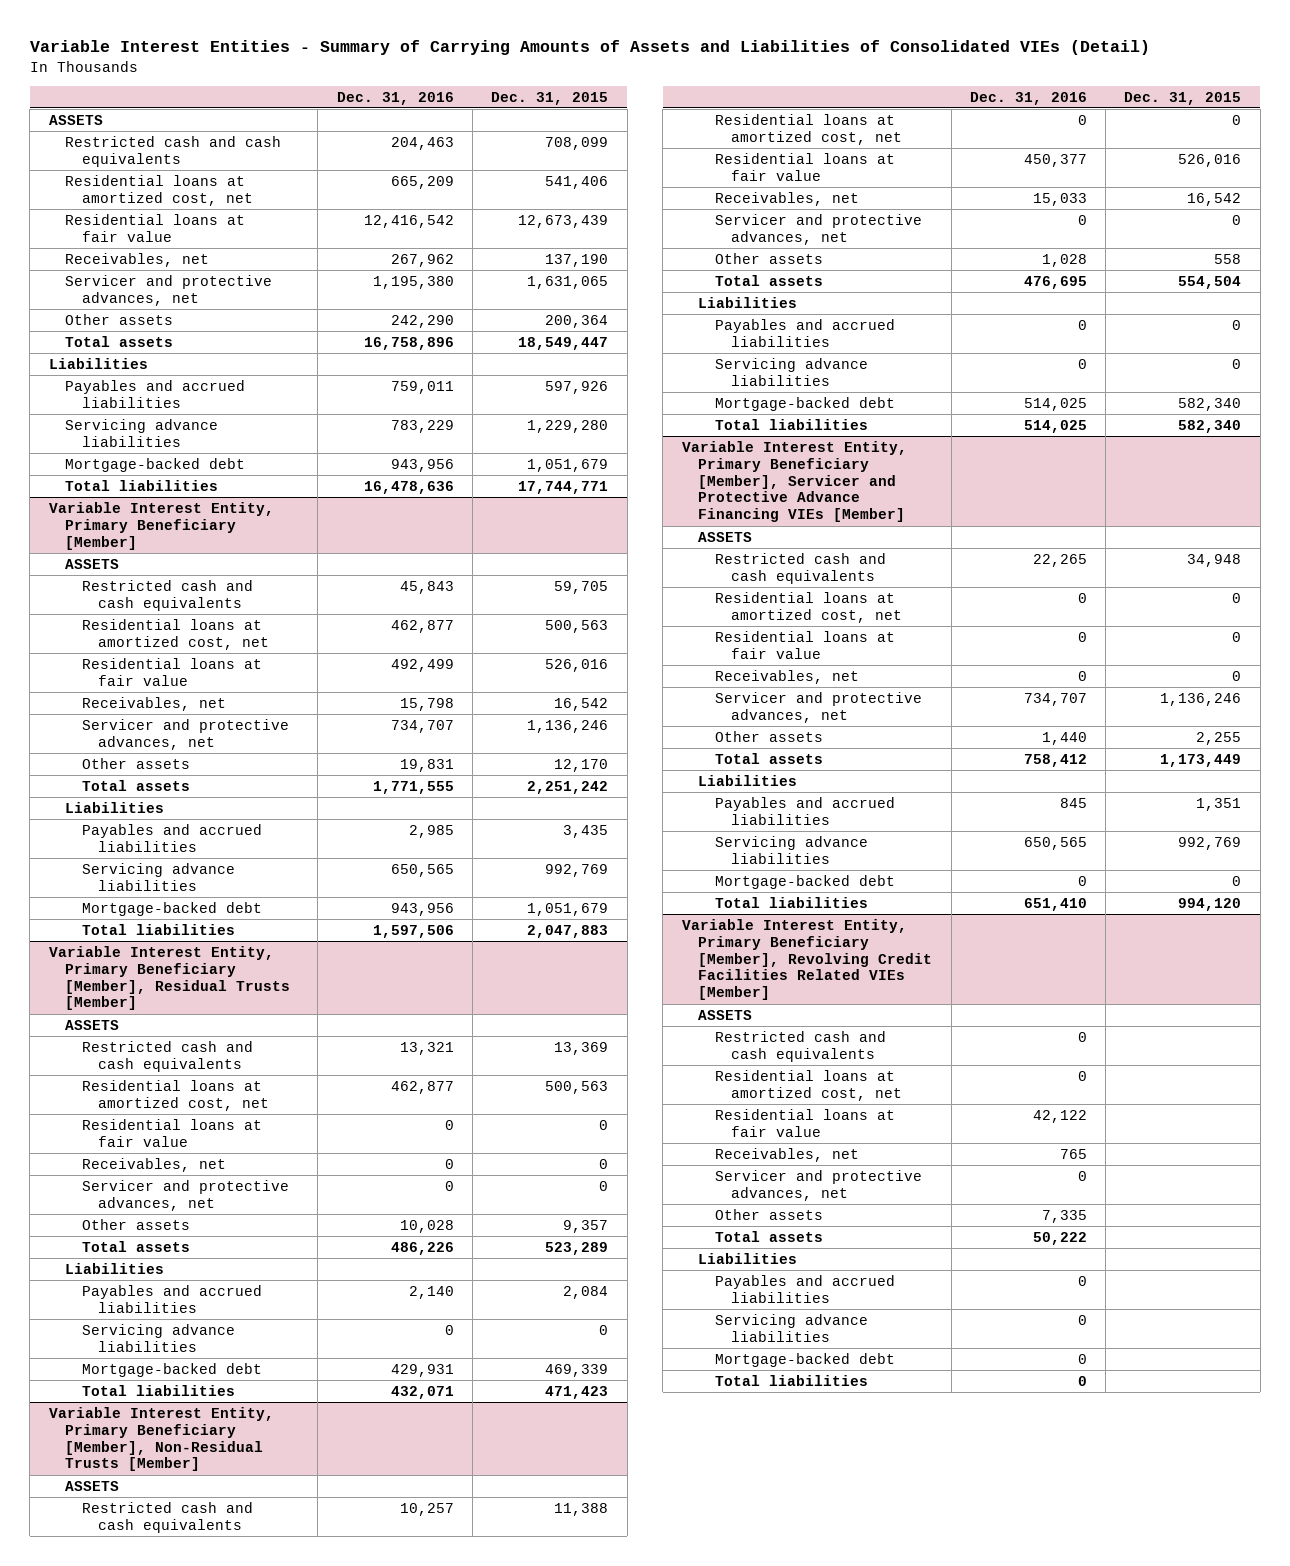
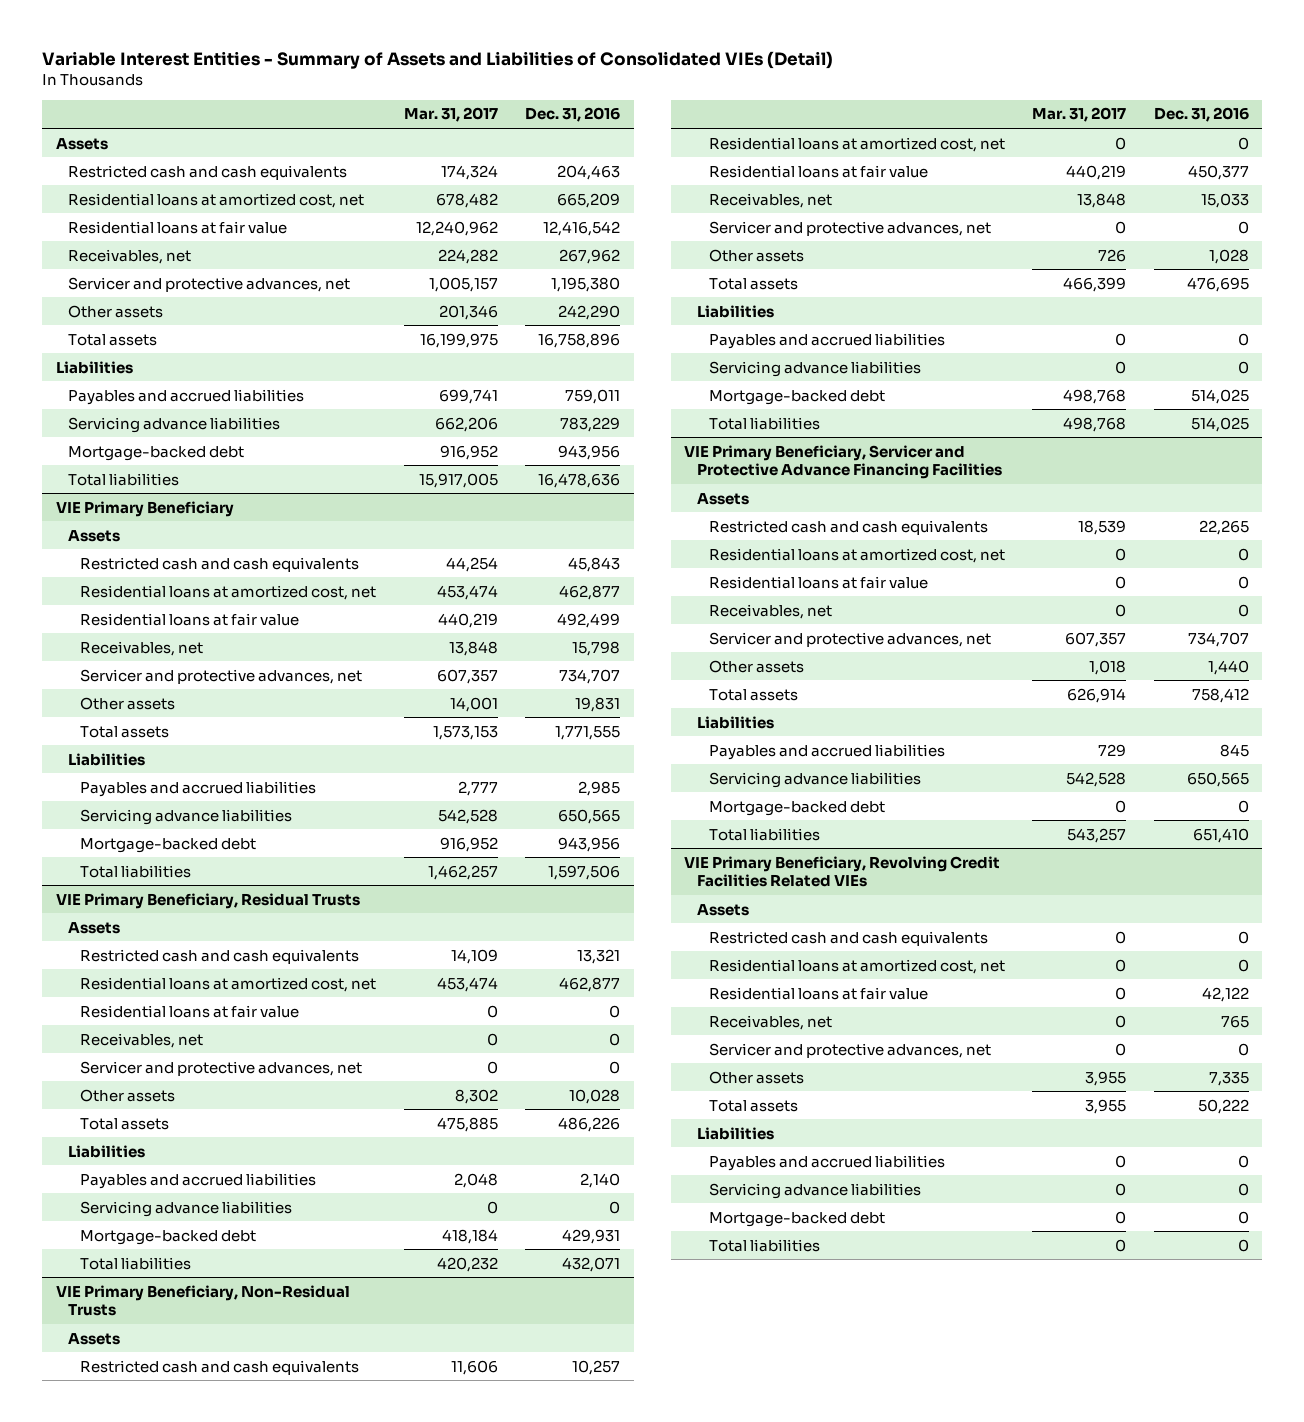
- Variable Interest Entities - Summary of Carrying Amounts of Assets and Liabilities of Consolidated VIEs (Detail)
+ Variable Interest Entities - Summary of Assets and Liabilities of Consolidated VIEs (Detail)
- | Dec. 31, 2016 | Dec. 31, 2015
+ | Mar. 31, 2017 | Dec. 31, 2016
- ASSETS
+ Assets
- Variable Interest Entity, Primary Beneficiary [Member]
- ASSETS
+ VIE Primary Beneficiary
+ Assets
- Variable Interest Entity, Primary Beneficiary [Member], Residual Trusts [Member]
- ASSETS
+ VIE Primary Beneficiary, Residual Trusts
+ Assets
- Variable Interest Entity, Primary Beneficiary [Member], Non-Residual Trusts [Member]
- ASSETS
+ VIE Primary Beneficiary, Non-Residual Trusts
+ Assets
- Variable Interest Entity, Primary Beneficiary [Member], Servicer and Protective Advance Financing VIEs [Member]
- ASSETS
+ VIE Primary Beneficiary, Servicer and Protective Advance Financing Facilities
+ Assets
- Variable Interest Entity, Primary Beneficiary [Member], Revolving Credit Facilities Related VIEs [Member]
- ASSETS
+ VIE Primary Beneficiary, Revolving Credit Facilities Related VIEs
+ Assets

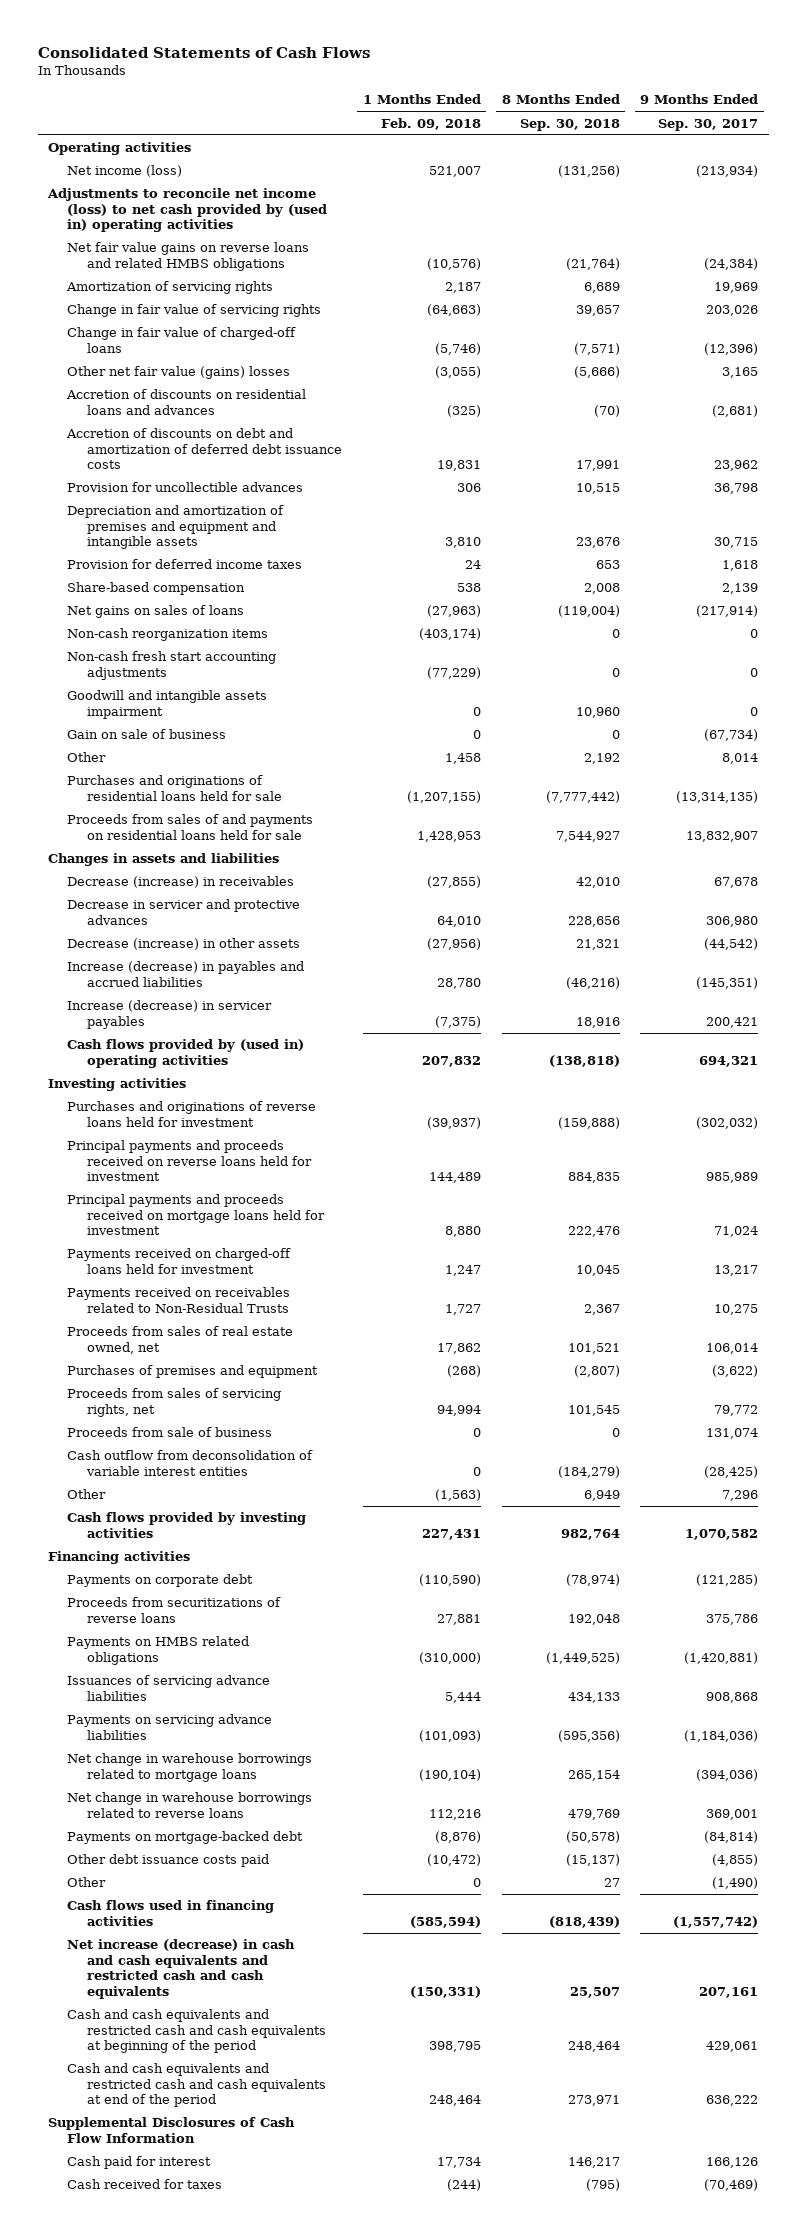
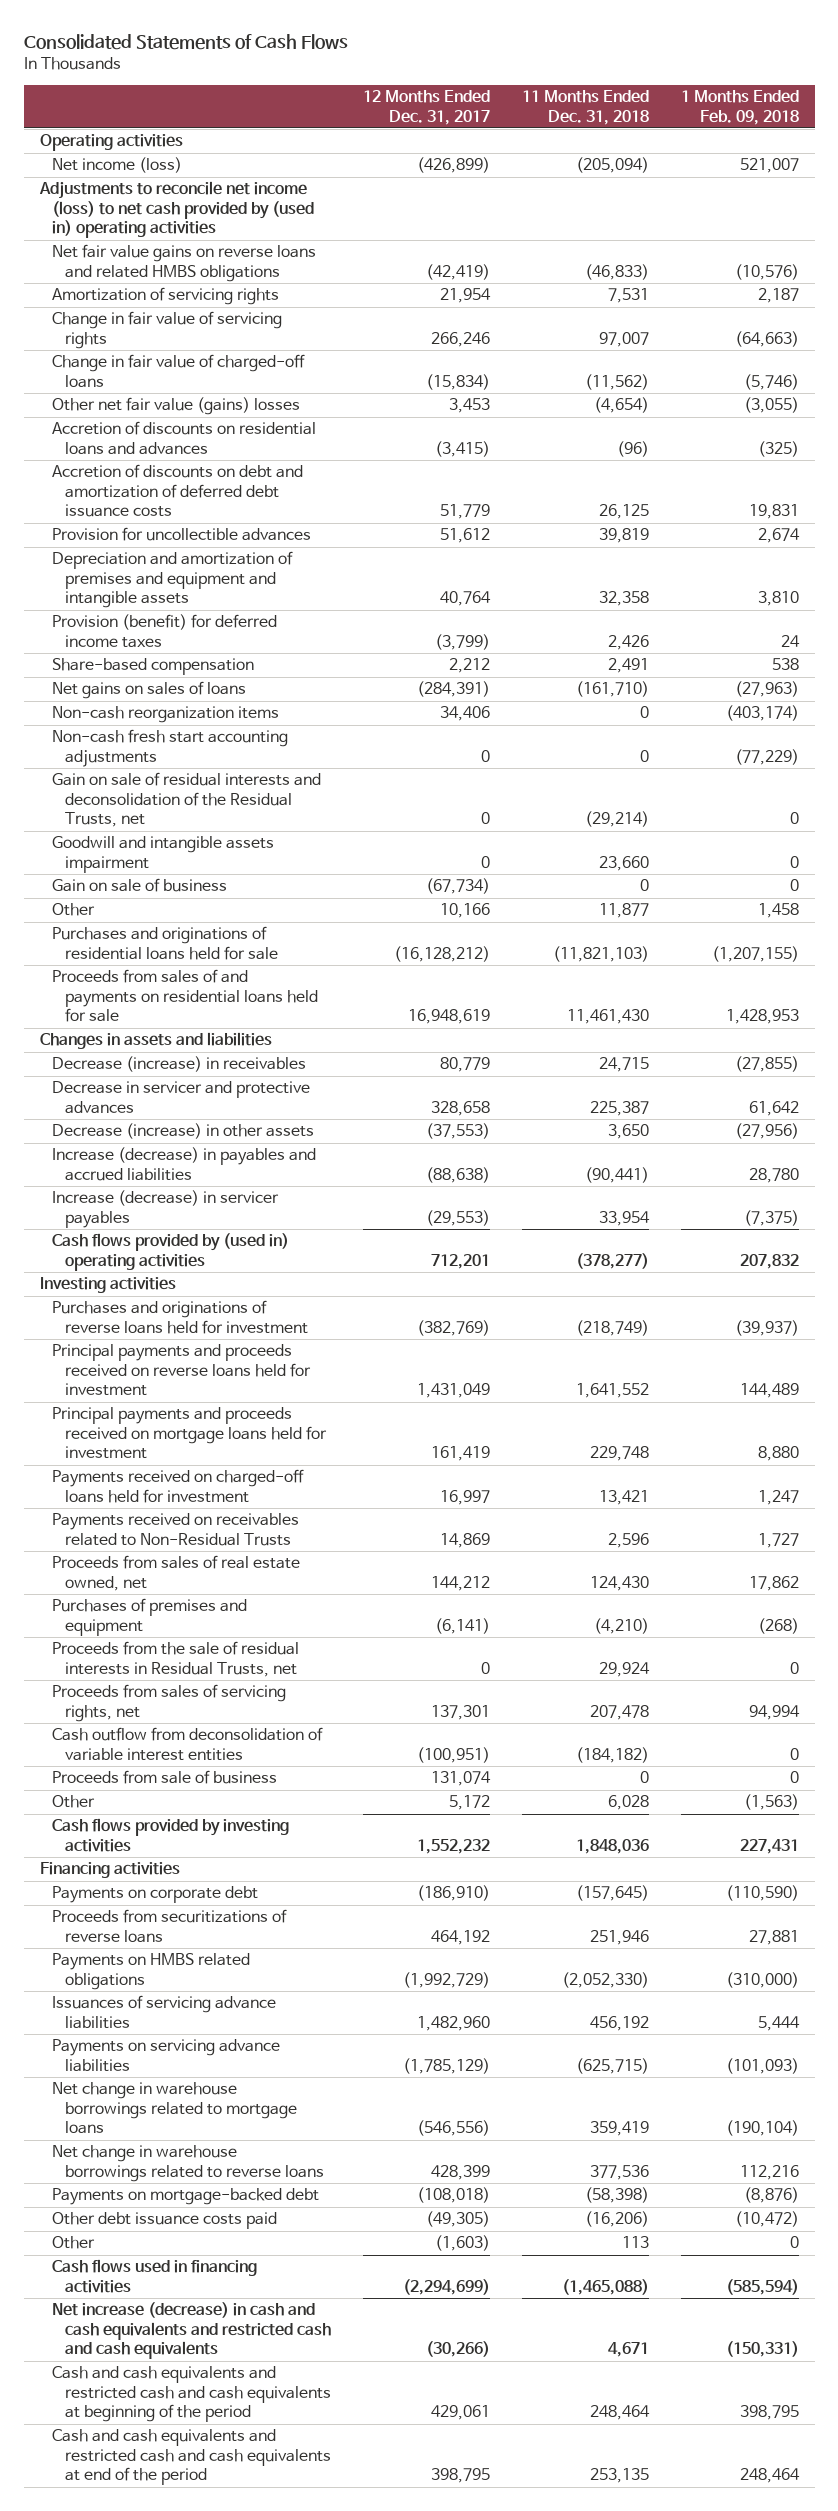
- | 1 Months Ended Feb. 09, 2018 | 8 Months Ended Sep. 30, 2018 | 9 Months Ended Sep. 30, 2017
+ | 12 Months Ended Dec. 31, 2017 | 11 Months Ended Dec. 31, 2018 | 1 Months Ended Feb. 09, 2018
- Provision for uncollectible advances | 306 | 10,515 | 36,798
+ Provision for uncollectible advances | 51,612 | 39,819 | 2,674
- Provision for deferred income taxes | 24 | 653 | 1,618
+ Provision (benefit) for deferred income taxes | (3,799) | 2,426 | 24
+ Gain on sale of residual interests and deconsolidation of the Residual Trusts, net | 0 | (29,214) | 0
- Decrease in servicer and protective advances | 64,010 | 228,656 | 306,980
+ Decrease in servicer and protective advances | 328,658 | 225,387 | 61,642
+ Proceeds from the sale of residual interests in Residual Trusts, net | 0 | 29,924 | 0
moved down: Proceeds from sale of business | 131,074 | 0 | 0
- Supplemental Disclosures of Cash Flow Information
- Cash paid for interest | 17,734 | 146,217 | 166,126
- Cash received for taxes | (244) | (795) | (70,469)

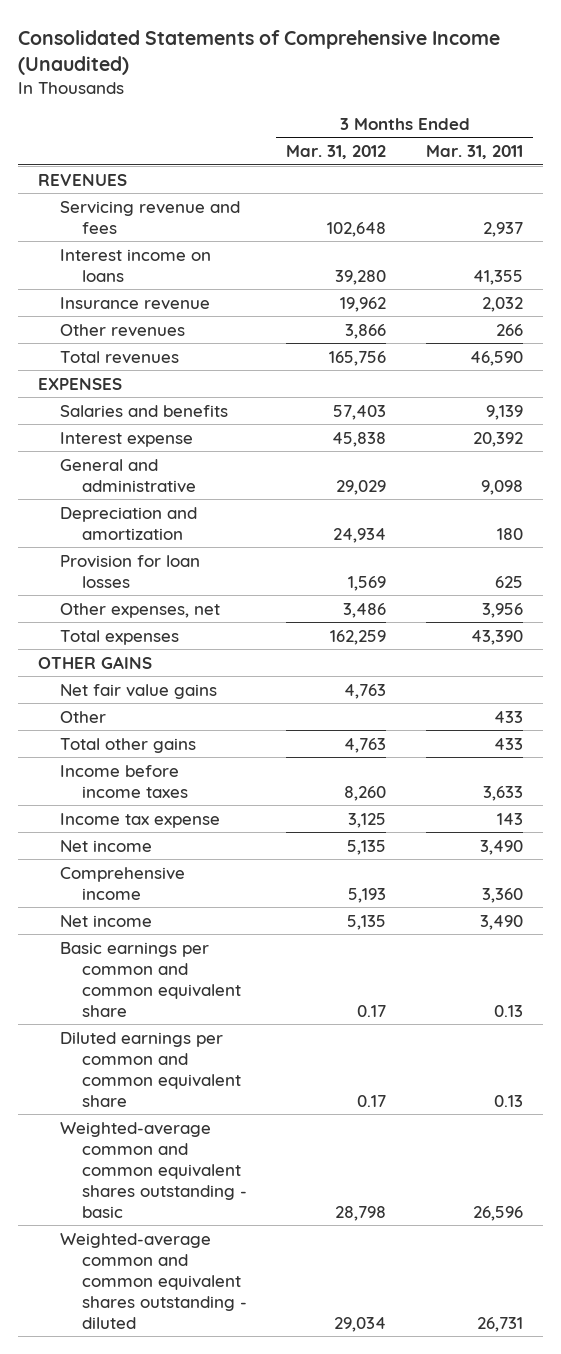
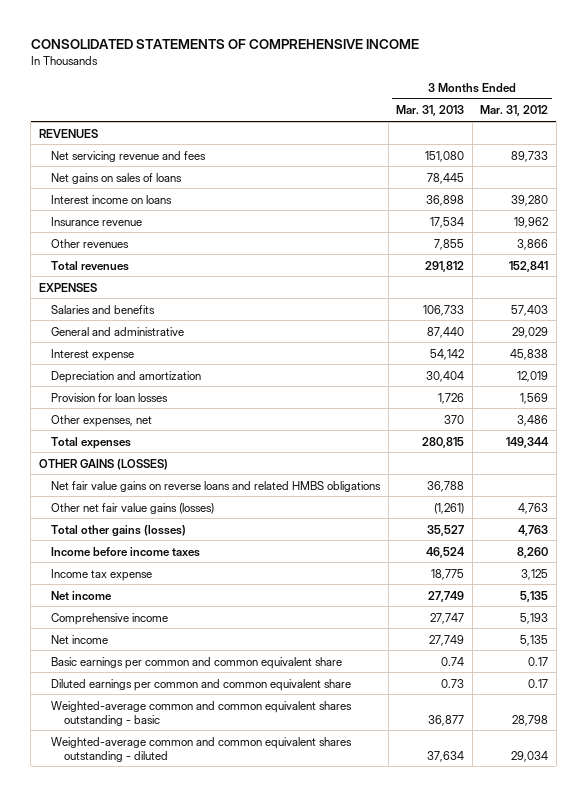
- Consolidated Statements of Comprehensive Income (Unaudited)
+ CONSOLIDATED STATEMENTS OF COMPREHENSIVE INCOME
- | 3 Months Ended Mar. 31, 2012 | 3 Months Ended Mar. 31, 2011
+ | 3 Months Ended Mar. 31, 2013 | 3 Months Ended Mar. 31, 2012
- Servicing revenue and fees | 102,648 | 2,937
+ Net servicing revenue and fees | 151,080 | 89,733
+ Net gains on sales of loans | 78,445 |
- Total revenues | 165,756 | 46,590
+ Total revenues | 291,812 | 152,841
- Depreciation and amortization | 24,934 | 180
moved down: Interest expense | 54,142 | 45,838
+ Depreciation and amortization | 30,404 | 12,019
- Total expenses | 162,259 | 43,390
- OTHER GAINS
- Net fair value gains | 4,763 |
- Other | | 433
- Total other gains | 4,763 | 433
+ Total expenses | 280,815 | 149,344
+ OTHER GAINS (LOSSES)
+ Net fair value gains on reverse loans and related HMBS obligations | 36,788 |
+ Other net fair value gains (losses) | (1,261) | 4,763
+ Total other gains (losses) | 35,527 | 4,763

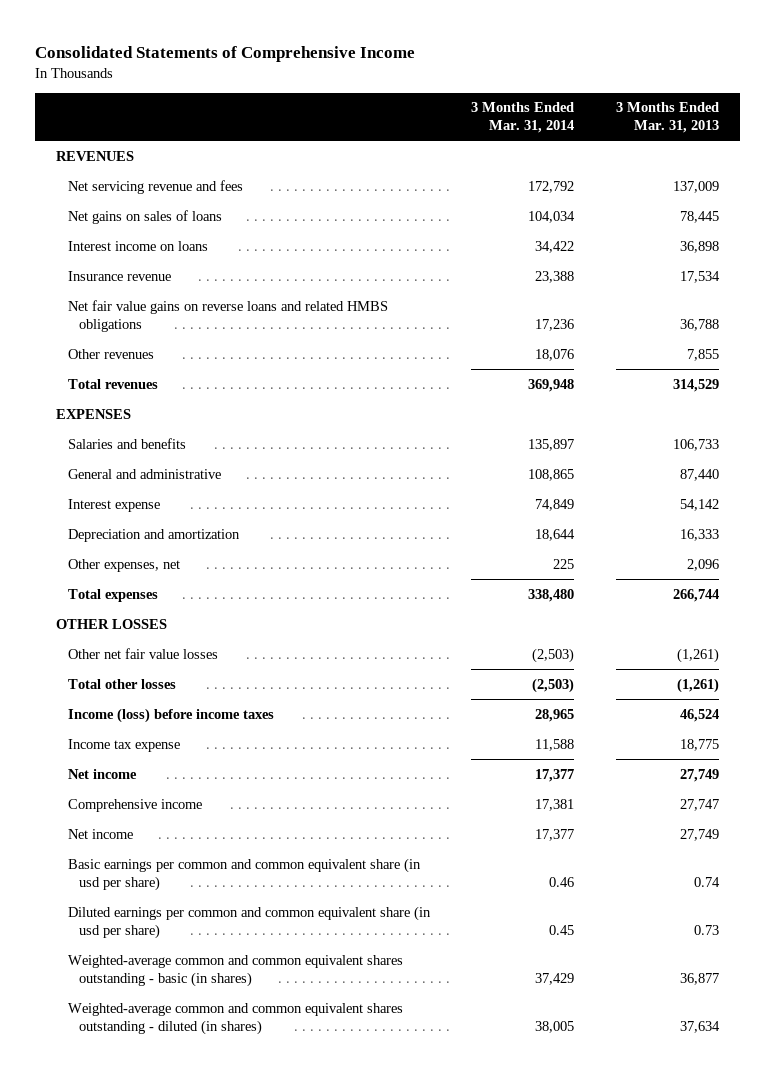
- CONSOLIDATED STATEMENTS OF COMPREHENSIVE INCOME
+ Consolidated Statements of Comprehensive Income
- | 3 Months Ended Mar. 31, 2013 | 3 Months Ended Mar. 31, 2012
+ | 3 Months Ended Mar. 31, 2014 | 3 Months Ended Mar. 31, 2013
- Net servicing revenue and fees | 151,080 | 89,733
+ Net servicing revenue and fees | 172,792 | 137,009
moved up: Net fair value gains on reverse loans and related HMBS obligations | 17,236 | 36,788
- Total revenues | 291,812 | 152,841
+ Total revenues | 369,948 | 314,529
- Depreciation and amortization | 30,404 | 12,019
- Provision for loan losses | 1,726 | 1,569
- Other expenses, net | 370 | 3,486
- Total expenses | 280,815 | 149,344
- OTHER GAINS (LOSSES)
- Other net fair value gains (losses) | (1,261) | 4,763
- Total other gains (losses) | 35,527 | 4,763
- Income before income taxes | 46,524 | 8,260
+ Depreciation and amortization | 18,644 | 16,333
+ Other expenses, net | 225 | 2,096
+ Total expenses | 338,480 | 266,744
+ OTHER LOSSES
+ Other net fair value losses | (2,503) | (1,261)
+ Total other losses | (2,503) | (1,261)
+ Income (loss) before income taxes | 28,965 | 46,524
- Basic earnings per common and common equivalent share | 0.74 | 0.17
- Diluted earnings per common and common equivalent share | 0.73 | 0.17
- Weighted-average common and common equivalent shares outstanding - basic | 36,877 | 28,798
- Weighted-average common and common equivalent shares outstanding - diluted | 37,634 | 29,034
+ Basic earnings per common and common equivalent share (in usd per share) | 0.46 | 0.74
+ Diluted earnings per common and common equivalent share (in usd per share) | 0.45 | 0.73
+ Weighted-average common and common equivalent shares outstanding - basic (in shares) | 37,429 | 36,877
+ Weighted-average common and common equivalent shares outstanding - diluted (in shares) | 38,005 | 37,634

